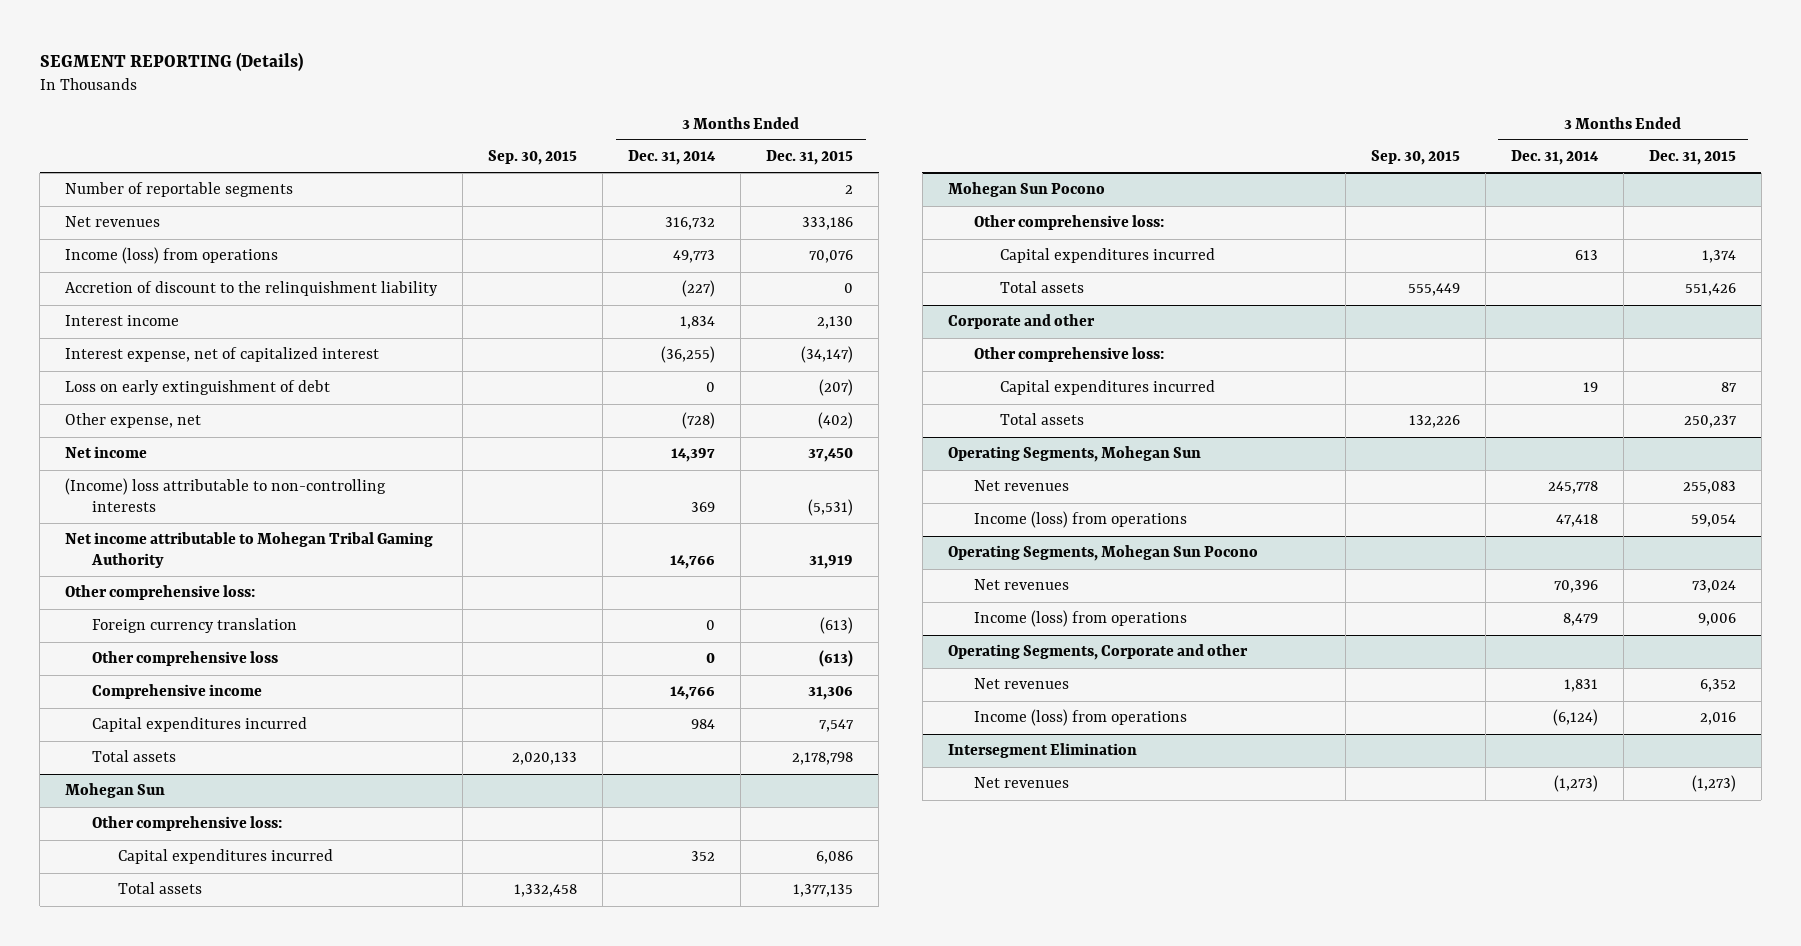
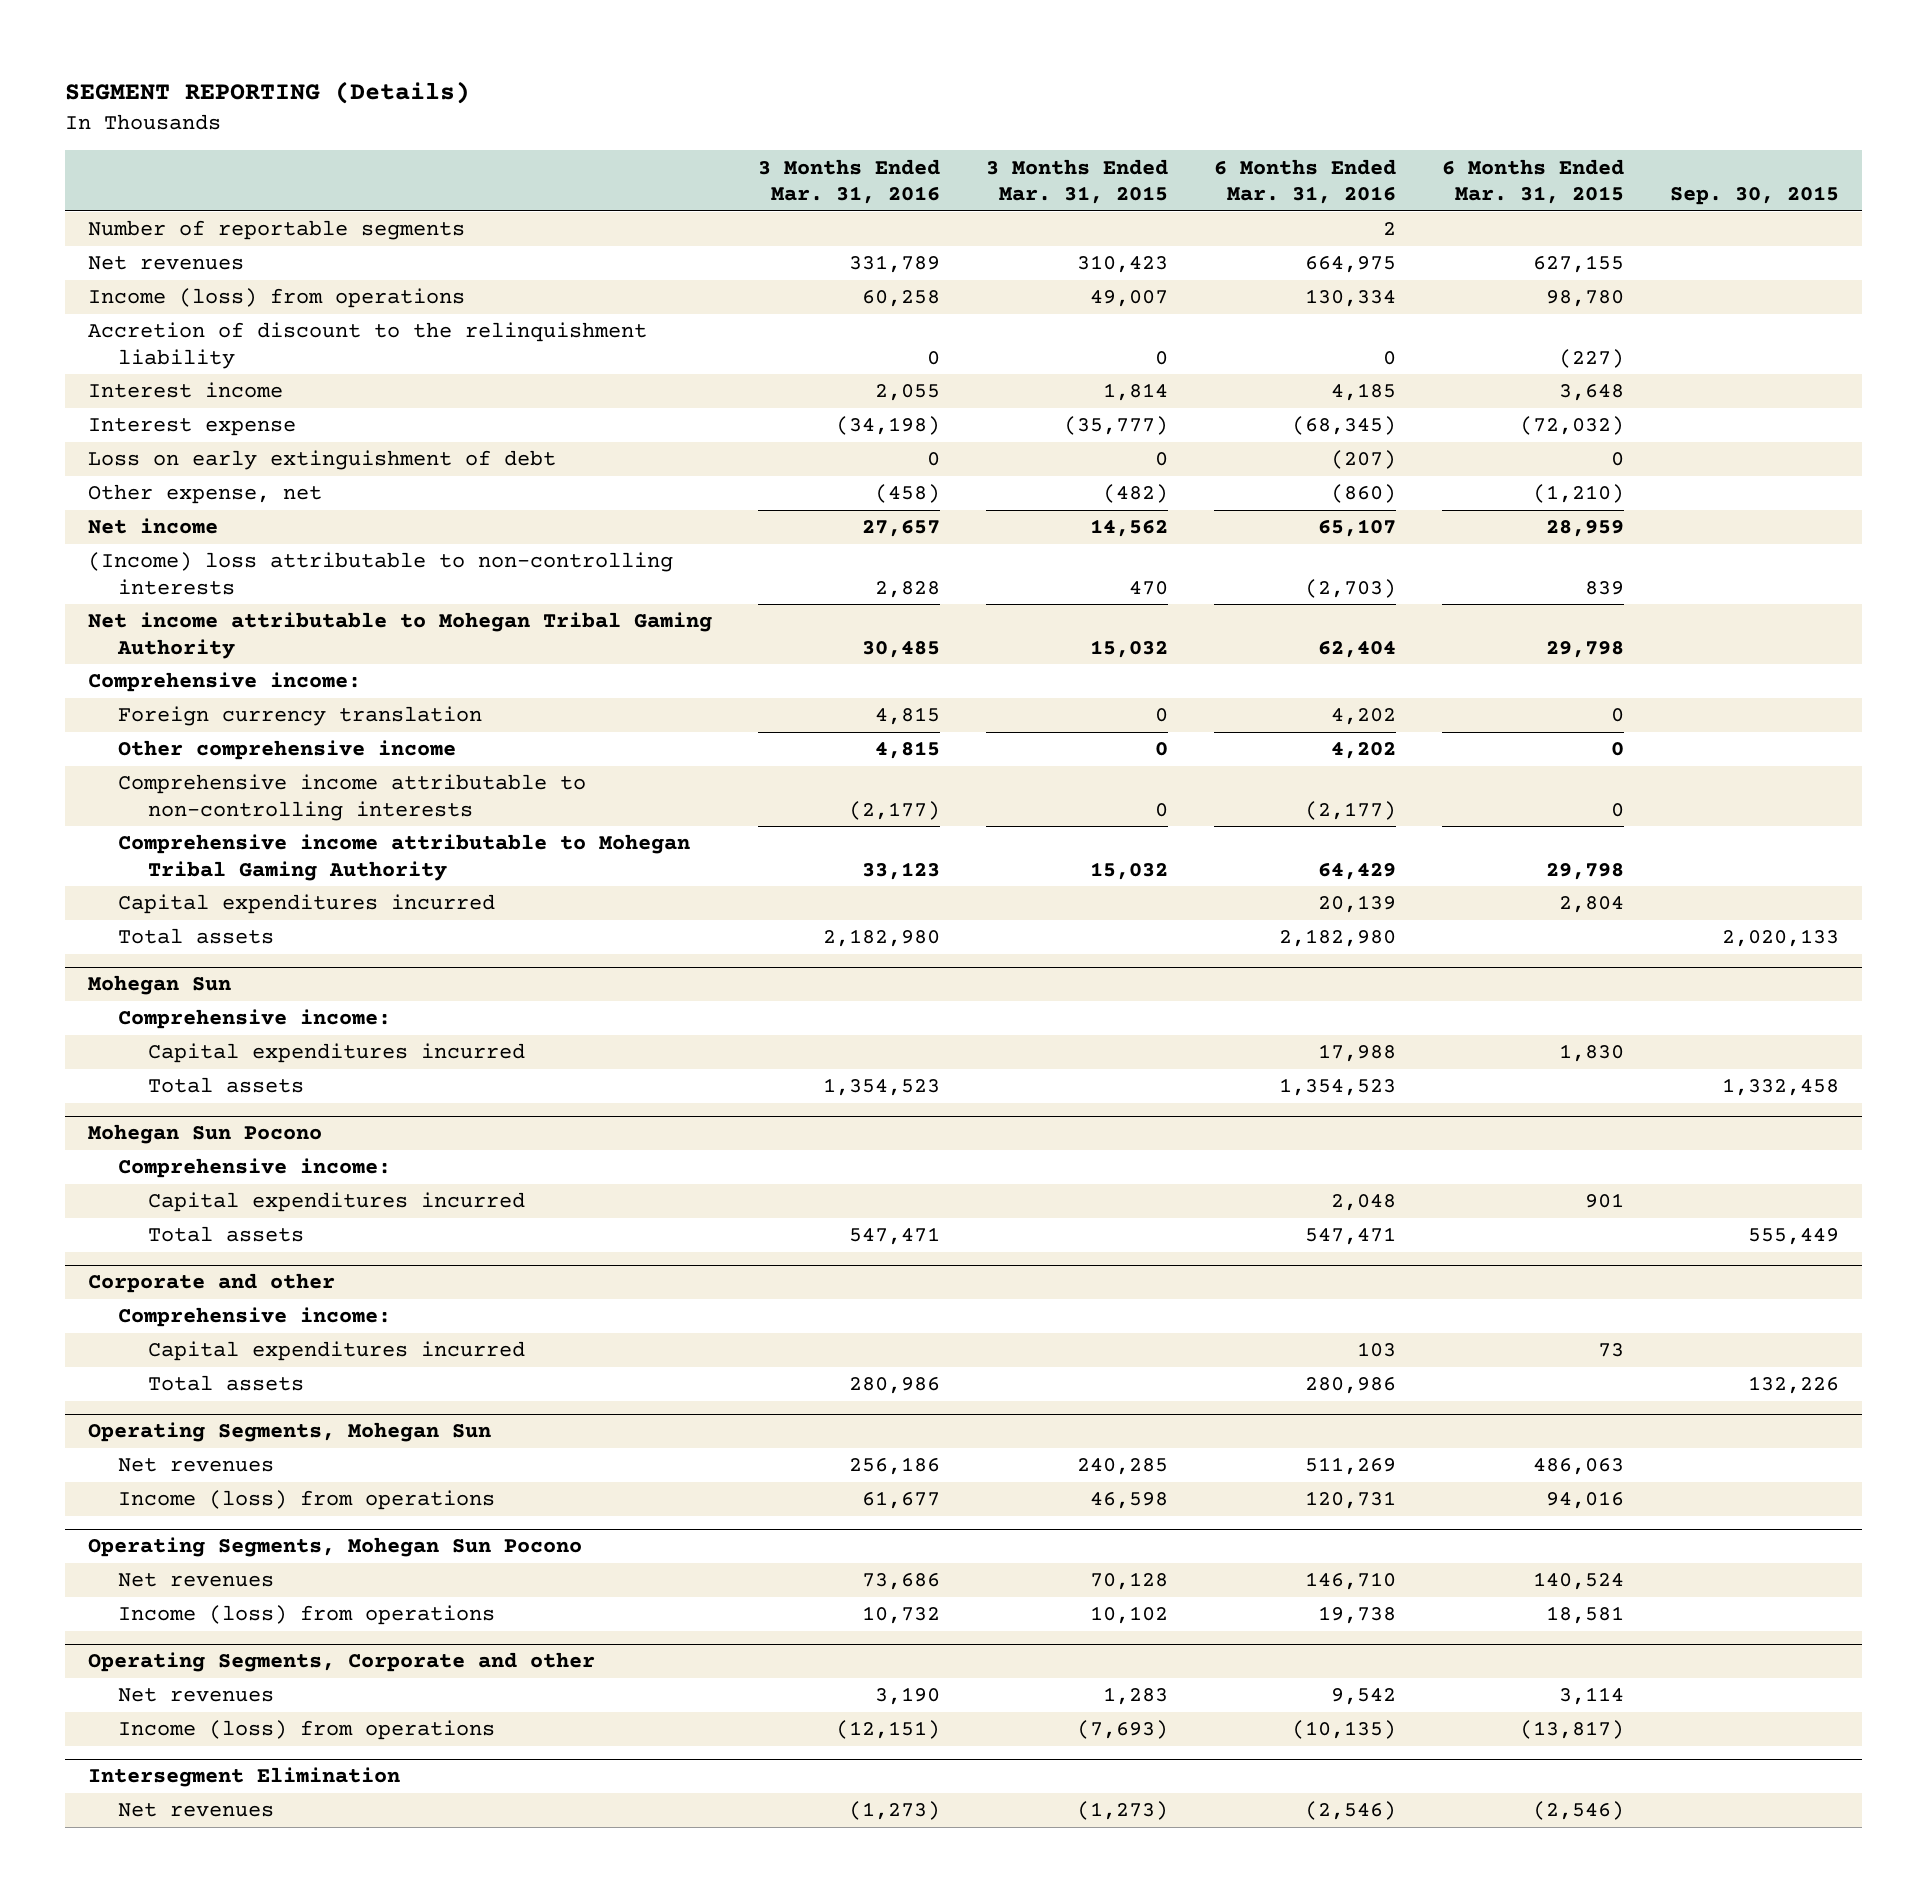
- | Sep. 30, 2015 | 3 Months Ended Dec. 31, 2014 | 3 Months Ended Dec. 31, 2015
+ | 3 Months Ended Mar. 31, 2016 | 3 Months Ended Mar. 31, 2015 | 6 Months Ended Mar. 31, 2016 | 6 Months Ended Mar. 31, 2015 | Sep. 30, 2015
- Interest expense, net of capitalized interest | | (36,255) | (34,147)
+ Interest expense | (34,198) | (35,777) | (68,345) | (72,032) |
- Other comprehensive loss:
+ Comprehensive income:
- Other comprehensive loss | | 0 | (613)
- Comprehensive income | | 14,766 | 31,306
+ Other comprehensive income | 4,815 | 0 | 4,202 | 0 |
+ Comprehensive income attributable to non-controlling interests | (2,177) | 0 | (2,177) | 0 |
+ Comprehensive income attributable to Mohegan Tribal Gaming Authority | 33,123 | 15,032 | 64,429 | 29,798 |
@ Mohegan Sun
- Other comprehensive loss:
+ Comprehensive income:
@ Mohegan Sun Pocono
- Other comprehensive loss:
+ Comprehensive income:
@ Corporate and other
- Other comprehensive loss:
+ Comprehensive income:

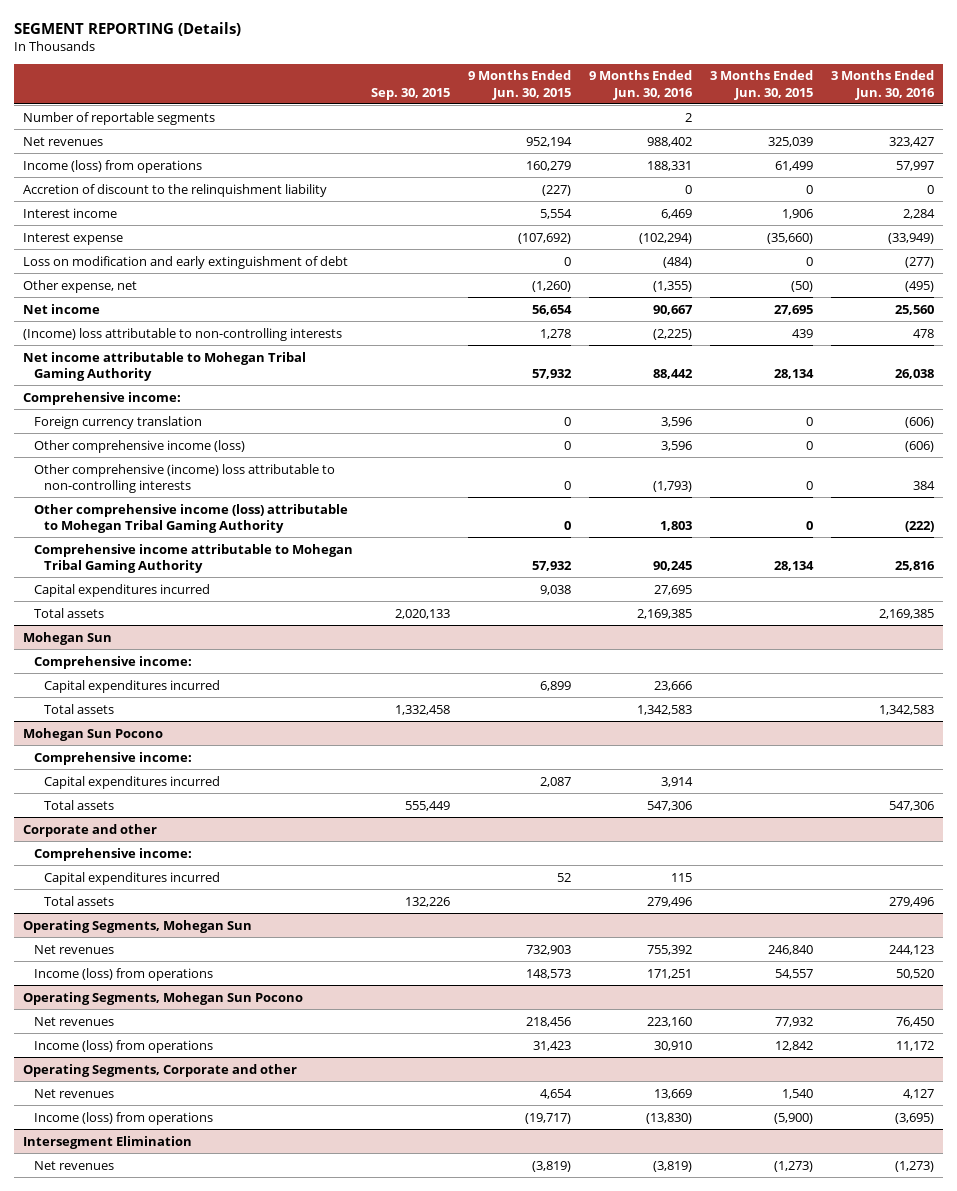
- | 3 Months Ended Mar. 31, 2016 | 3 Months Ended Mar. 31, 2015 | 6 Months Ended Mar. 31, 2016 | 6 Months Ended Mar. 31, 2015 | Sep. 30, 2015
+ | Sep. 30, 2015 | 9 Months Ended Jun. 30, 2015 | 9 Months Ended Jun. 30, 2016 | 3 Months Ended Jun. 30, 2015 | 3 Months Ended Jun. 30, 2016
- Loss on early extinguishment of debt | 0 | 0 | (207) | 0 |
+ Loss on modification and early extinguishment of debt | | 0 | (484) | 0 | (277)
- Other comprehensive income | 4,815 | 0 | 4,202 | 0 |
- Comprehensive income attributable to non-controlling interests | (2,177) | 0 | (2,177) | 0 |
+ Other comprehensive income (loss) | | 0 | 3,596 | 0 | (606)
+ Other comprehensive (income) loss attributable to non-controlling interests | | 0 | (1,793) | 0 | 384
+ Other comprehensive income (loss) attributable to Mohegan Tribal Gaming Authority | | 0 | 1,803 | 0 | (222)

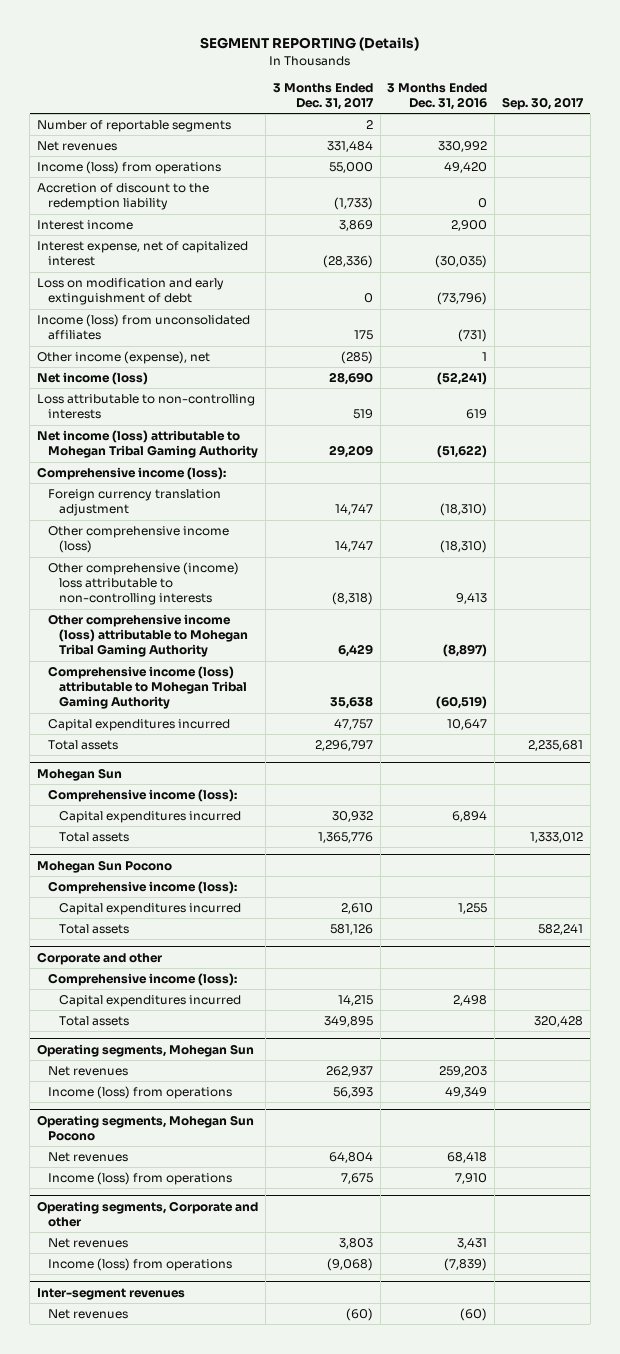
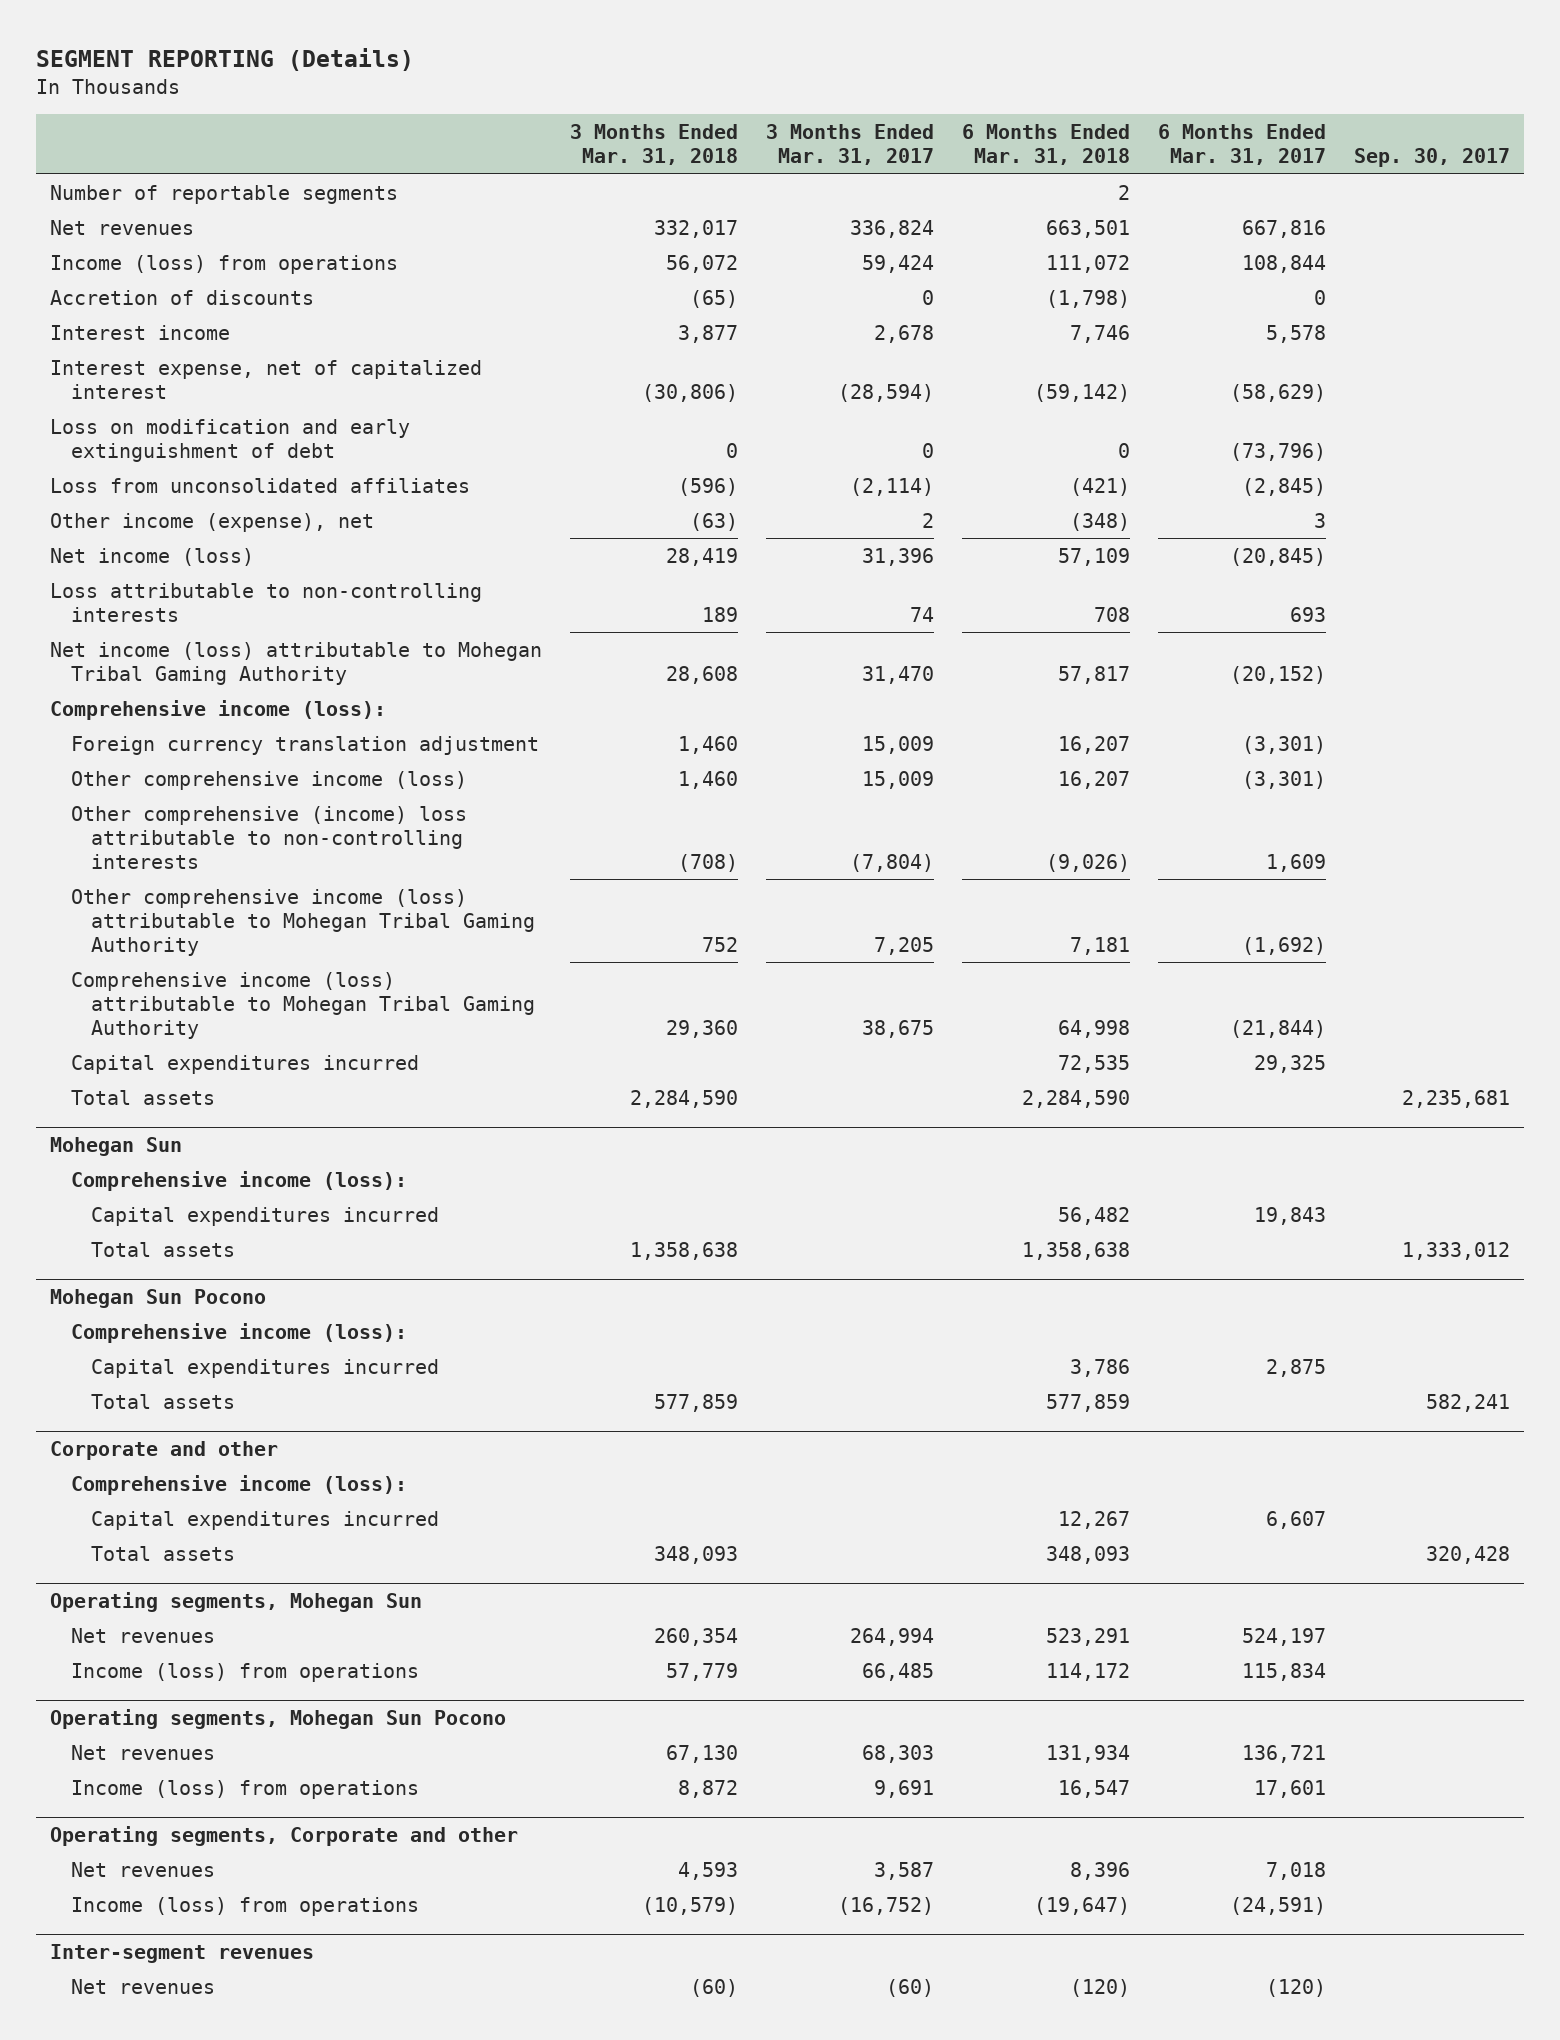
- | 3 Months Ended Dec. 31, 2017 | 3 Months Ended Dec. 31, 2016 | Sep. 30, 2017
+ | 3 Months Ended Mar. 31, 2018 | 3 Months Ended Mar. 31, 2017 | 6 Months Ended Mar. 31, 2018 | 6 Months Ended Mar. 31, 2017 | Sep. 30, 2017
- Accretion of discount to the redemption liability | (1,733) | 0 |
+ Accretion of discounts | (65) | 0 | (1,798) | 0 |
- Income (loss) from unconsolidated affiliates | 175 | (731) |
+ Loss from unconsolidated affiliates | (596) | (2,114) | (421) | (2,845) |

